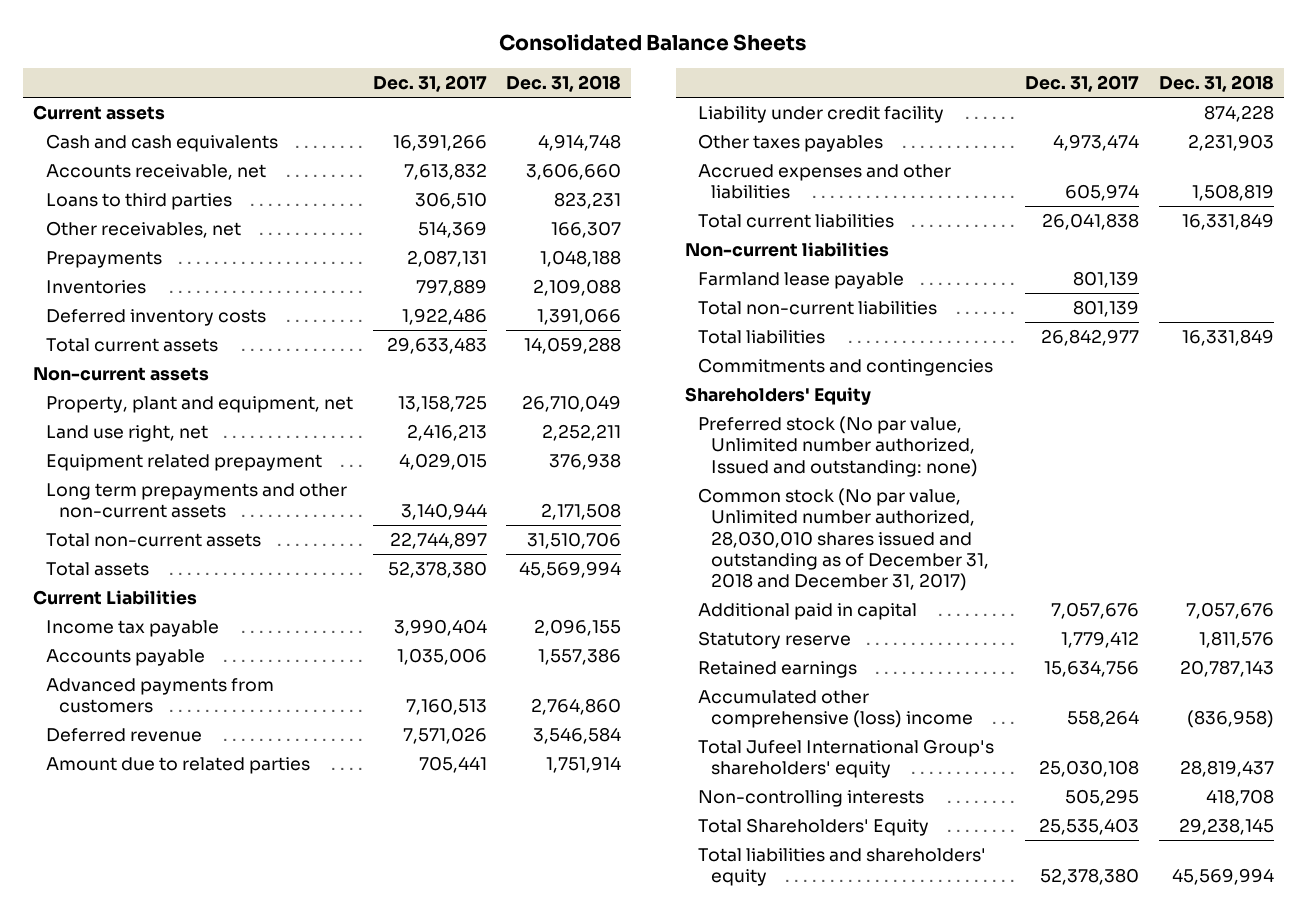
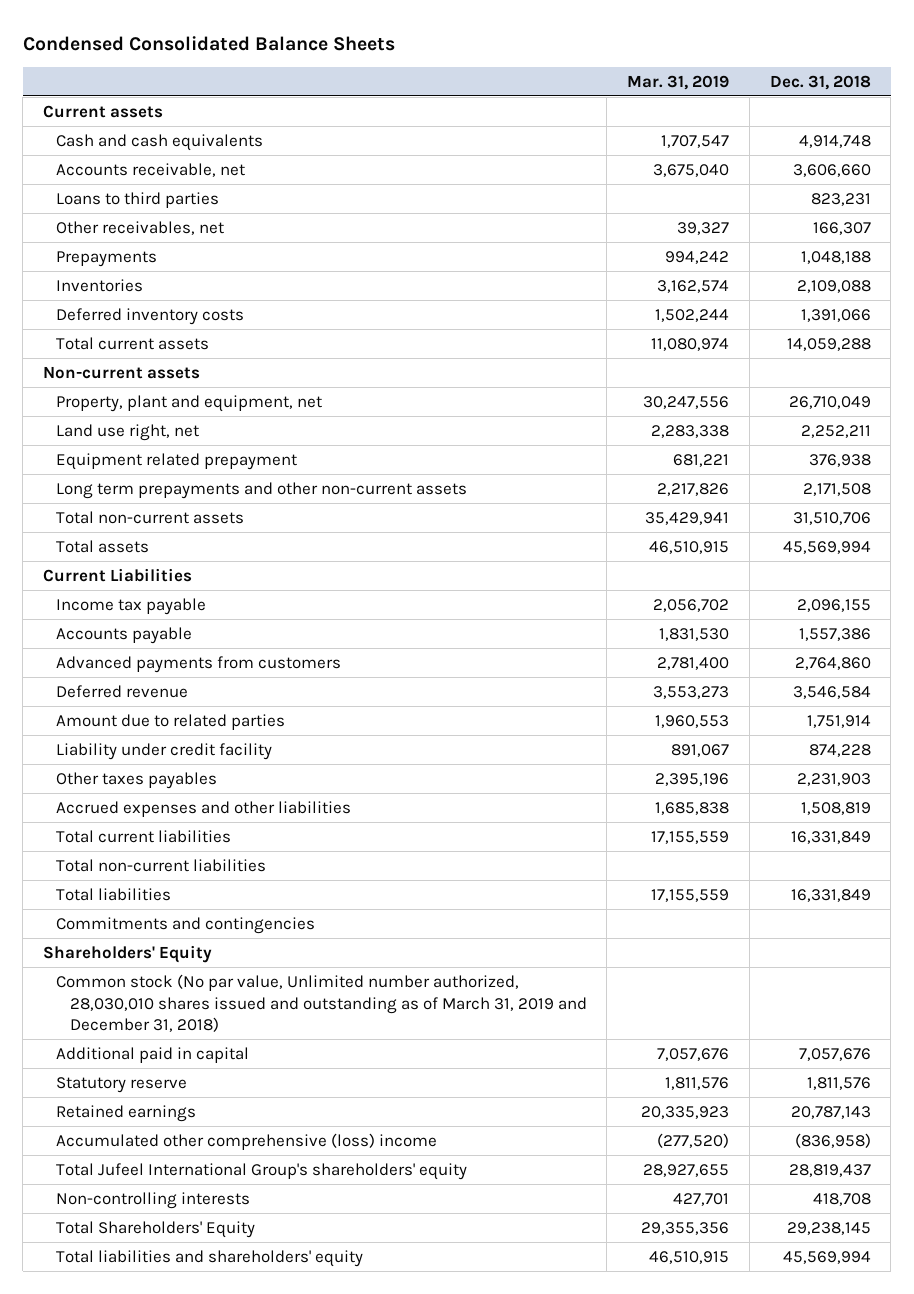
- Consolidated Balance Sheets
+ Condensed Consolidated Balance Sheets
- | Dec. 31, 2017 | Dec. 31, 2018
+ | Mar. 31, 2019 | Dec. 31, 2018
- Non-current liabilities
- Farmland lease payable | 801,139 |
- Preferred stock (No par value, Unlimited number authorized, Issued and outstanding: none)
- Common stock (No par value, Unlimited number authorized, 28,030,010 shares issued and outstanding as of December 31, 2018 and December 31, 2017)
+ Common stock (No par value, Unlimited number authorized, 28,030,010 shares issued and outstanding as of March 31, 2019 and December 31, 2018)

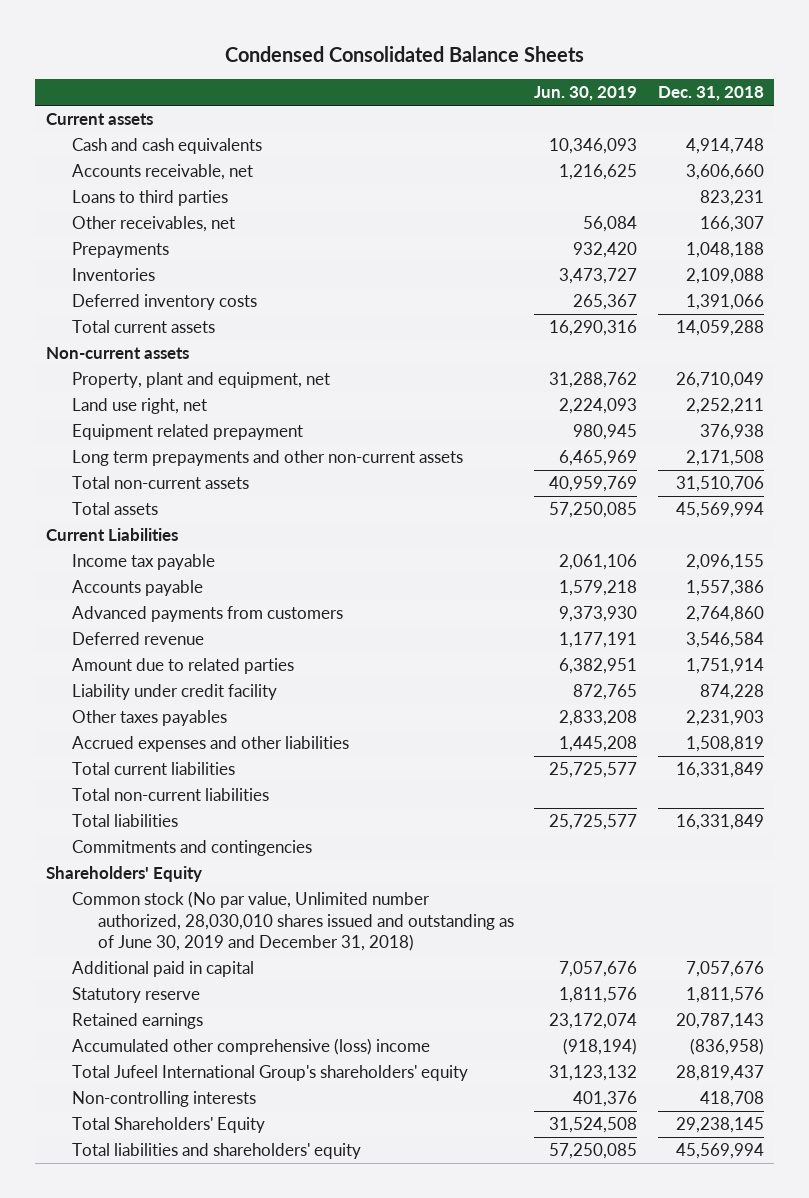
- | Mar. 31, 2019 | Dec. 31, 2018
+ | Jun. 30, 2019 | Dec. 31, 2018
- Common stock (No par value, Unlimited number authorized, 28,030,010 shares issued and outstanding as of March 31, 2019 and December 31, 2018)
+ Common stock (No par value, Unlimited number authorized, 28,030,010 shares issued and outstanding as of June 30, 2019 and December 31, 2018)

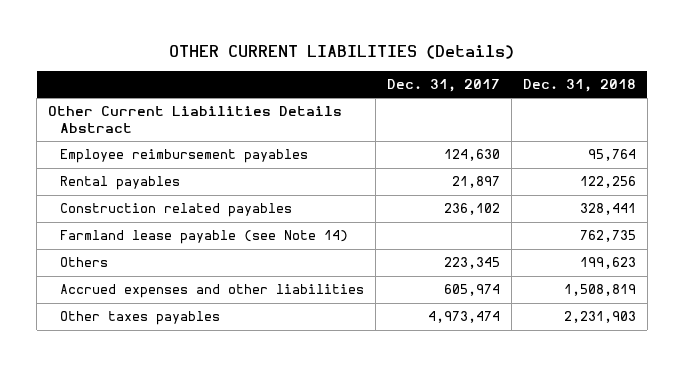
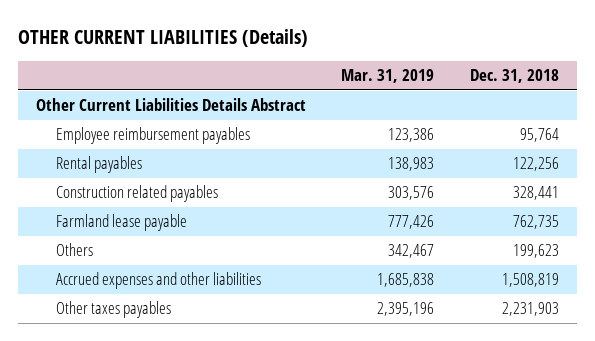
- | Dec. 31, 2017 | Dec. 31, 2018
+ | Mar. 31, 2019 | Dec. 31, 2018
- Farmland lease payable (see Note 14) | | 762,735
+ Farmland lease payable | 777,426 | 762,735

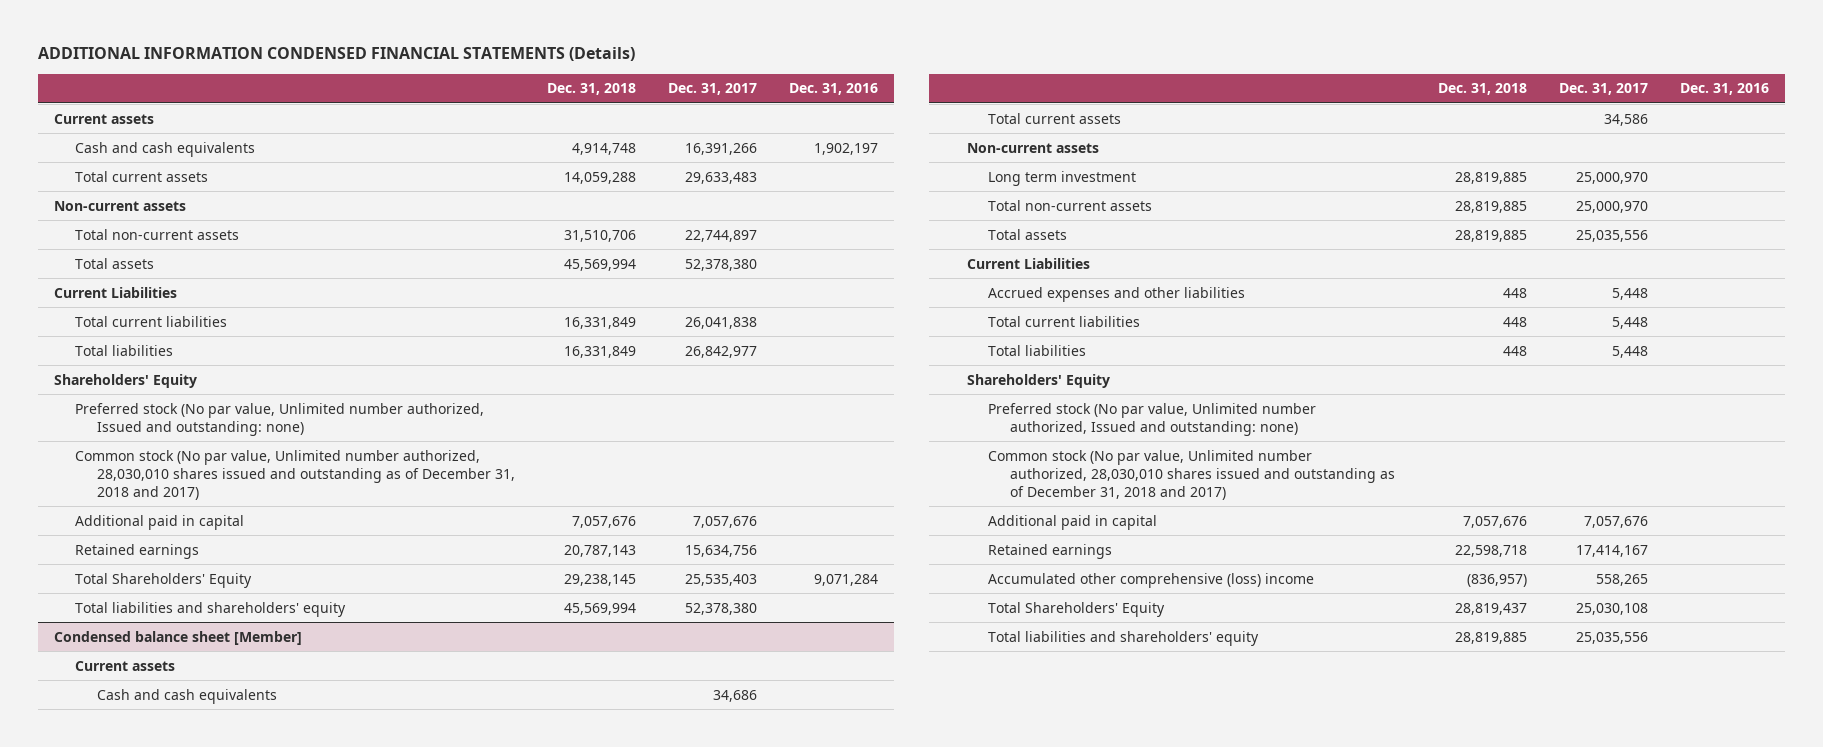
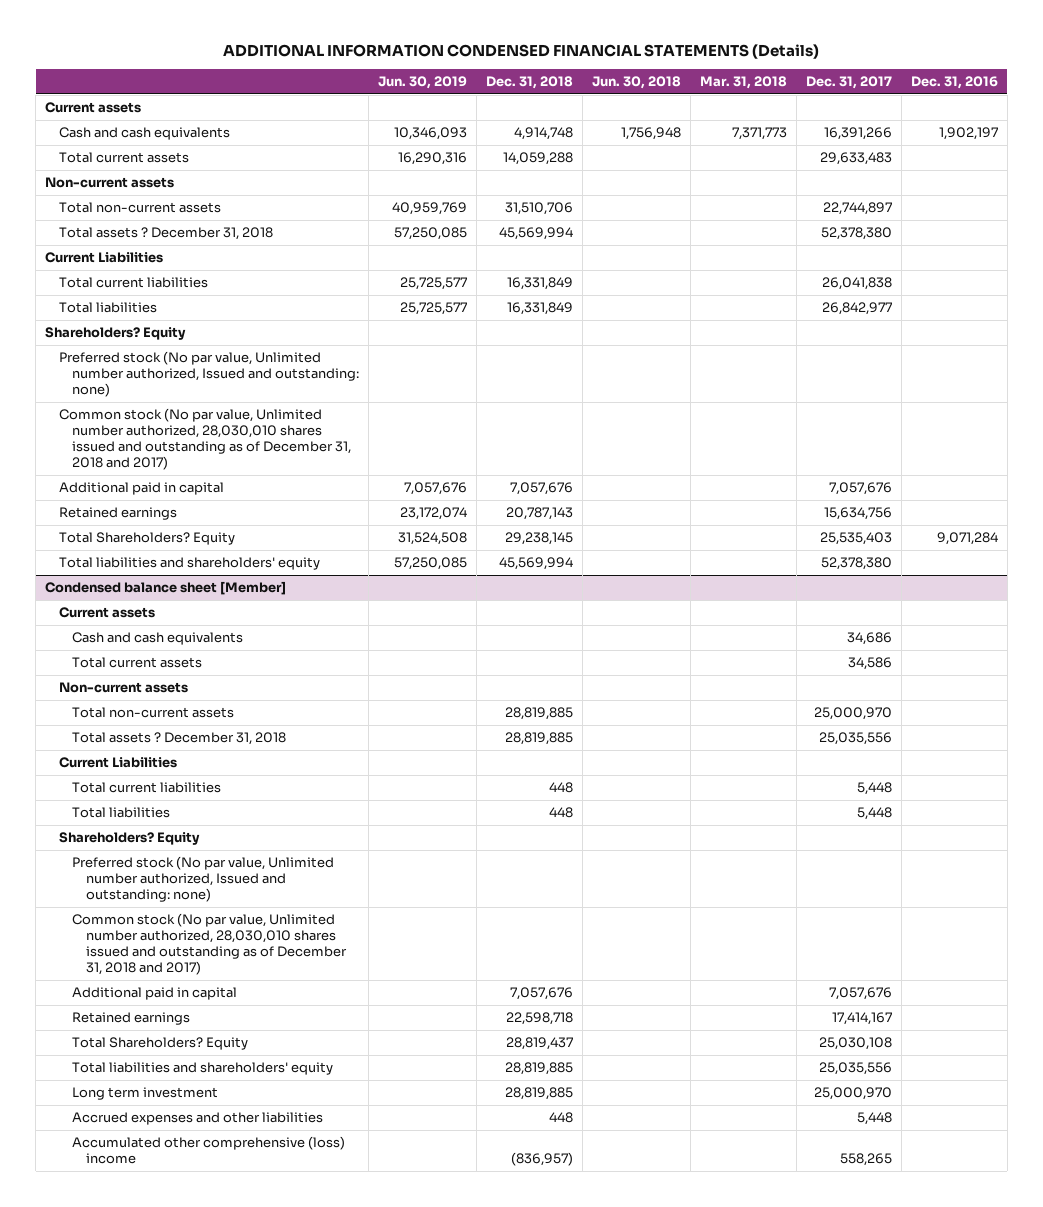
- | Dec. 31, 2018 | Dec. 31, 2017 | Dec. 31, 2016
+ | Jun. 30, 2019 | Dec. 31, 2018 | Jun. 30, 2018 | Mar. 31, 2018 | Dec. 31, 2017 | Dec. 31, 2016
- Total assets | 45,569,994 | 52,378,380 |
+ Total assets ? December 31, 2018 | 57,250,085 | 45,569,994 | | | 52,378,380 |
- Shareholders' Equity
+ Shareholders? Equity
- Total Shareholders' Equity | 29,238,145 | 25,535,403 | 9,071,284
+ Total Shareholders? Equity | 31,524,508 | 29,238,145 | | | 25,535,403 | 9,071,284
@ Condensed balance sheet [Member]
- Total assets | 28,819,885 | 25,035,556 |
+ Total assets ? December 31, 2018 | | 28,819,885 | | | 25,035,556 |
- Shareholders' Equity
+ Shareholders? Equity
- Total Shareholders' Equity | 28,819,437 | 25,030,108 |
+ Total Shareholders? Equity | | 28,819,437 | | | 25,030,108 |
moved down: Long term investment | | 28,819,885 | | | 25,000,970 |
moved down: Accrued expenses and other liabilities | | 448 | | | 5,448 |
moved down: Accumulated other comprehensive (loss) income | | (836,957) | | | 558,265 |

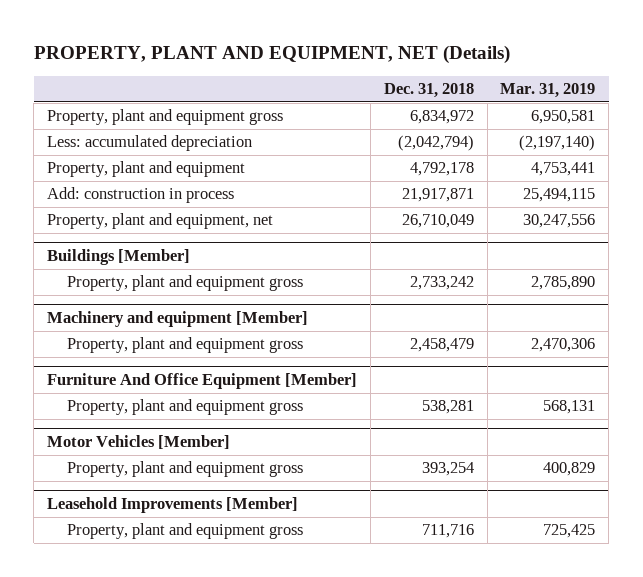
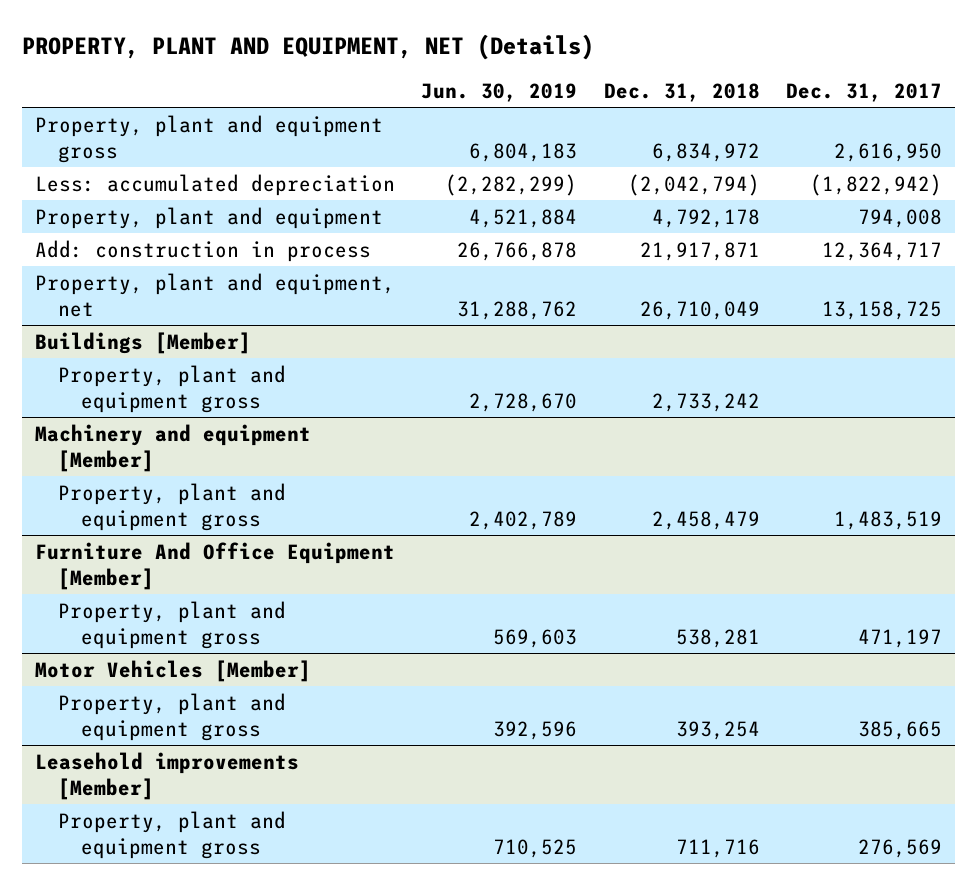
- | Dec. 31, 2018 | Mar. 31, 2019
+ | Jun. 30, 2019 | Dec. 31, 2018 | Dec. 31, 2017
- Leasehold Improvements [Member]
+ Leasehold improvements [Member]

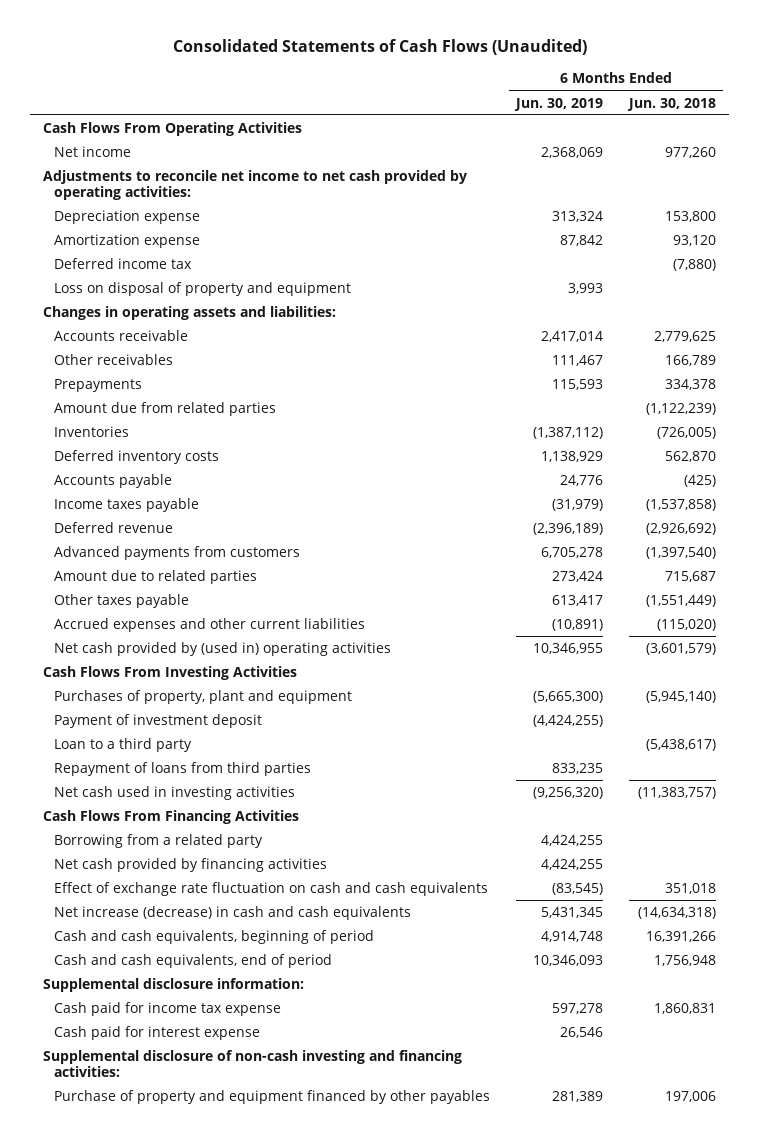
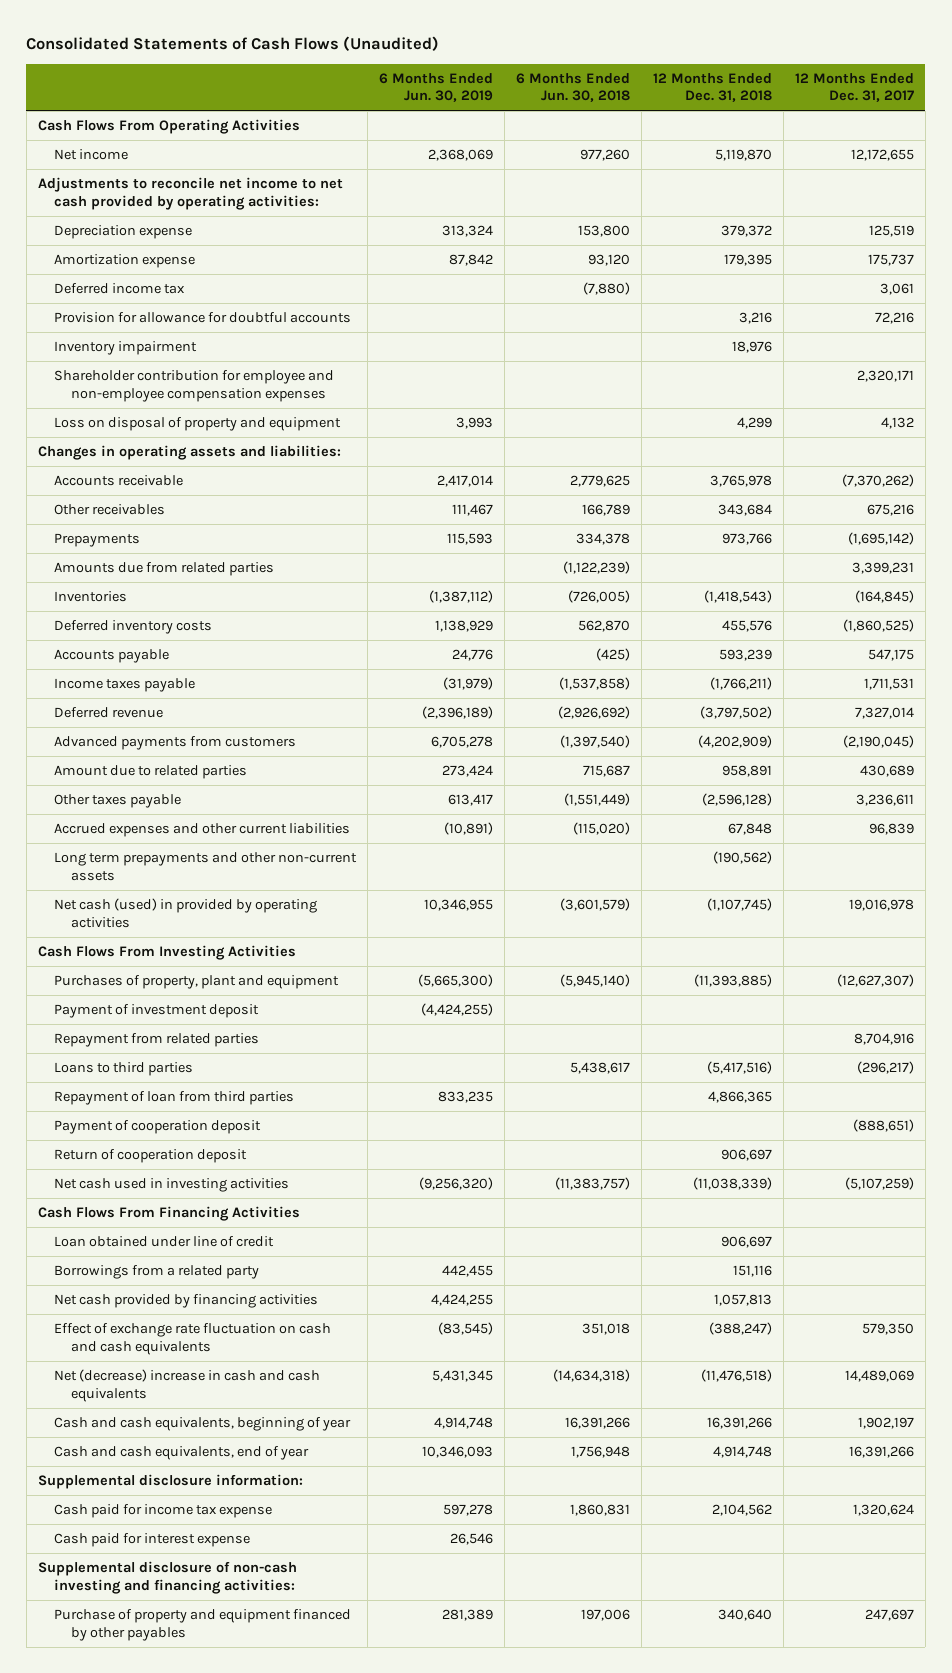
- | 6 Months Ended Jun. 30, 2019 | 6 Months Ended Jun. 30, 2018
+ | 6 Months Ended Jun. 30, 2019 | 6 Months Ended Jun. 30, 2018 | 12 Months Ended Dec. 31, 2018 | 12 Months Ended Dec. 31, 2017
+ Provision for allowance for doubtful accounts | | | 3,216 | 72,216
+ Inventory impairment | | | 18,976 |
+ Shareholder contribution for employee and non-employee compensation expenses | | | | 2,320,171
- Amount due from related parties | | (1,122,239)
+ Amounts due from related parties | | (1,122,239) | | 3,399,231
- Net cash provided by (used in) operating activities | 10,346,955 | (3,601,579)
+ Long term prepayments and other non-current assets | | | (190,562) |
+ Net cash (used) in provided by operating activities | 10,346,955 | (3,601,579) | (1,107,745) | 19,016,978
- Loan to a third party | | (5,438,617)
- Repayment of loans from third parties | 833,235 |
+ Repayment from related parties | | | | 8,704,916
+ Loans to third parties | | 5,438,617 | (5,417,516) | (296,217)
+ Repayment of loan from third parties | 833,235 | | 4,866,365 |
+ Payment of cooperation deposit | | | | (888,651)
+ Return of cooperation deposit | | | 906,697 |
- Borrowing from a related party | 4,424,255 |
+ Loan obtained under line of credit | | | 906,697 |
+ Borrowings from a related party | 442,455 | | 151,116 |
- Net increase (decrease) in cash and cash equivalents | 5,431,345 | (14,634,318)
- Cash and cash equivalents, beginning of period | 4,914,748 | 16,391,266
- Cash and cash equivalents, end of period | 10,346,093 | 1,756,948
+ Net (decrease) increase in cash and cash equivalents | 5,431,345 | (14,634,318) | (11,476,518) | 14,489,069
+ Cash and cash equivalents, beginning of year | 4,914,748 | 16,391,266 | 16,391,266 | 1,902,197
+ Cash and cash equivalents, end of year | 10,346,093 | 1,756,948 | 4,914,748 | 16,391,266

